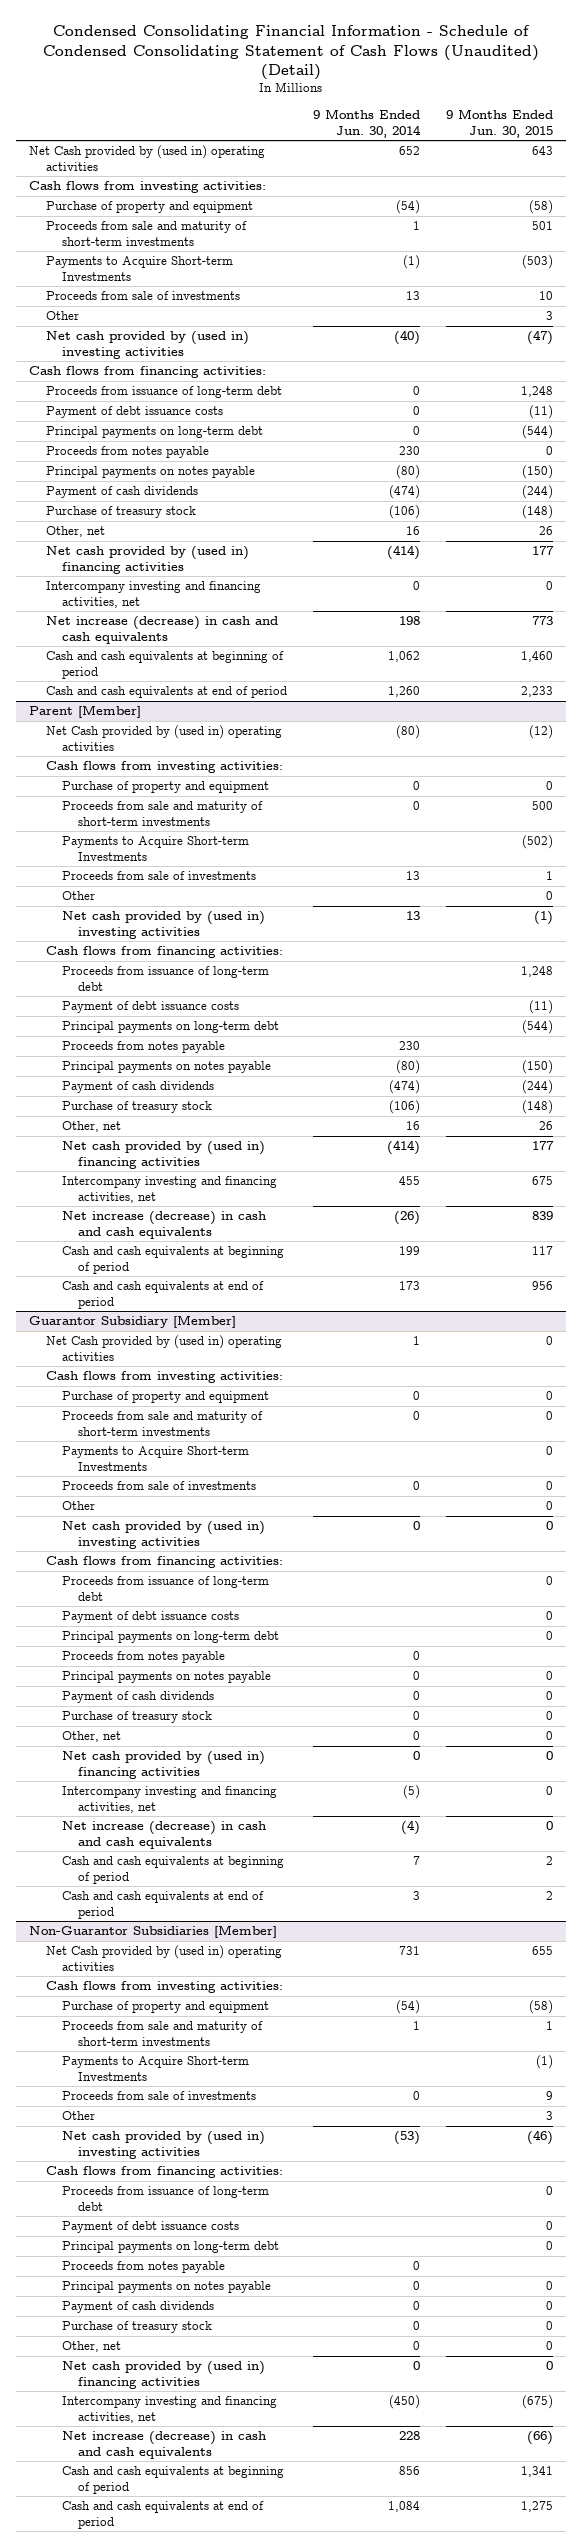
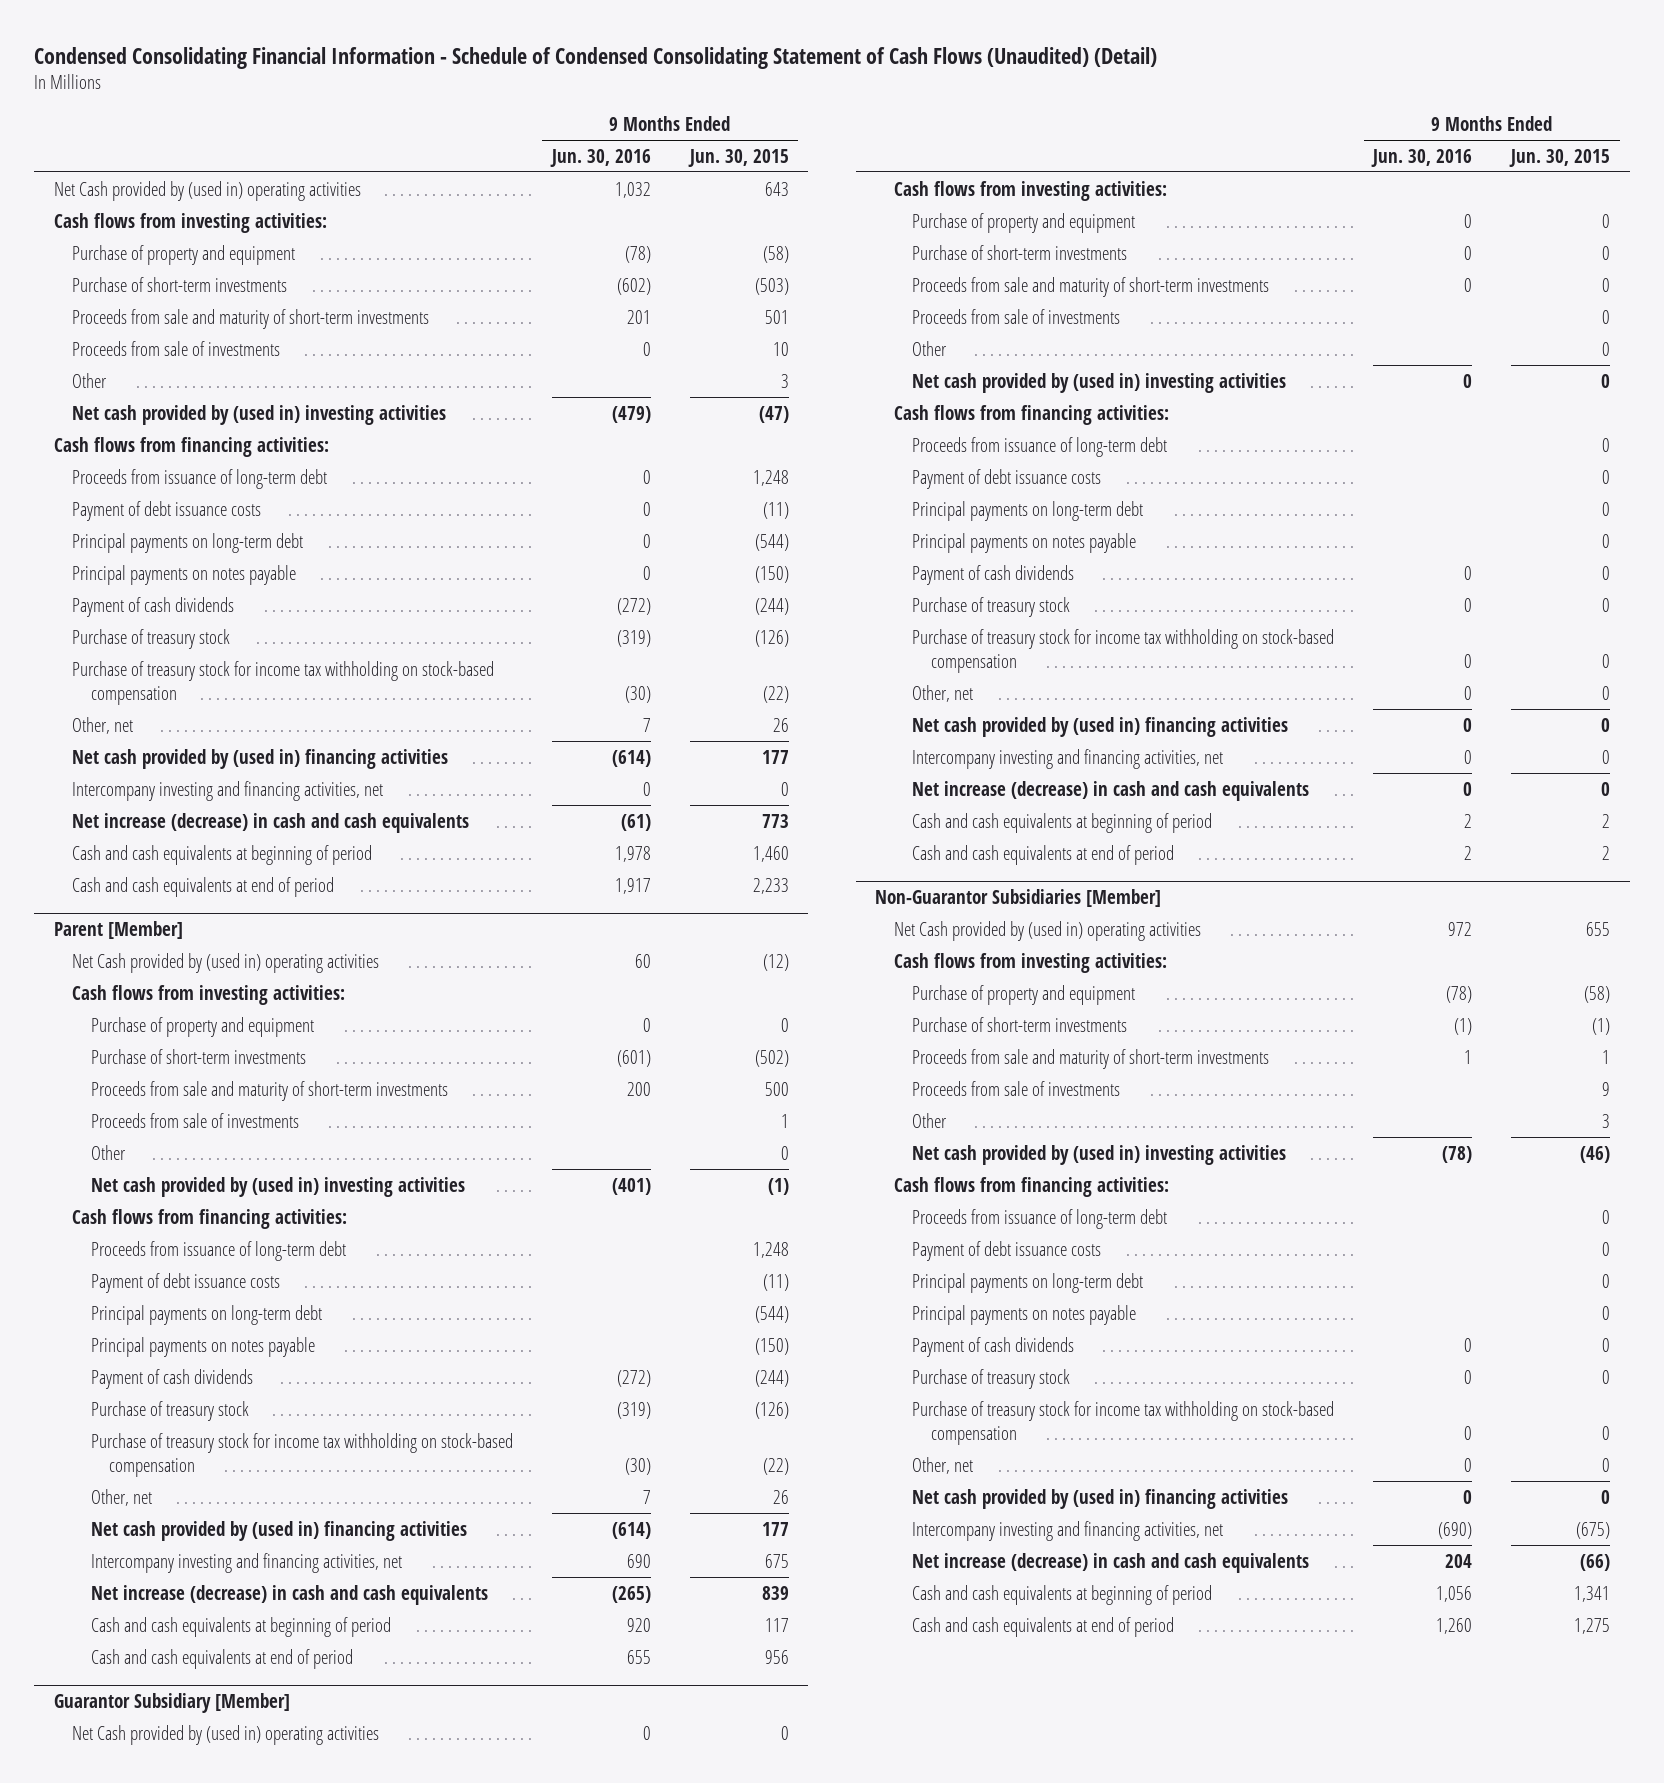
- | 9 Months Ended Jun. 30, 2014 | 9 Months Ended Jun. 30, 2015
+ | 9 Months Ended Jun. 30, 2016 | 9 Months Ended Jun. 30, 2015
+ Purchase of short-term investments | (602) | (503)
- Payments to Acquire Short-term Investments | (1) | (503)
- Proceeds from notes payable | 230 | 0
- Purchase of treasury stock | (106) | (148)
+ Purchase of treasury stock | (319) | (126)
+ Purchase of treasury stock for income tax withholding on stock-based compensation | (30) | (22)
@ Parent [Member]
+ Purchase of short-term investments | (601) | (502)
- Payments to Acquire Short-term Investments | | (502)
- Proceeds from notes payable | 230 |
- Purchase of treasury stock | (106) | (148)
+ Purchase of treasury stock | (319) | (126)
+ Purchase of treasury stock for income tax withholding on stock-based compensation | (30) | (22)
@ Guarantor Subsidiary [Member]
+ Purchase of short-term investments | 0 | 0
- Payments to Acquire Short-term Investments | | 0
- Proceeds from notes payable | 0 |
+ Purchase of treasury stock for income tax withholding on stock-based compensation | 0 | 0
@ Non-Guarantor Subsidiaries [Member]
+ Purchase of short-term investments | (1) | (1)
- Payments to Acquire Short-term Investments | | (1)
- Proceeds from notes payable | 0 |
+ Purchase of treasury stock for income tax withholding on stock-based compensation | 0 | 0

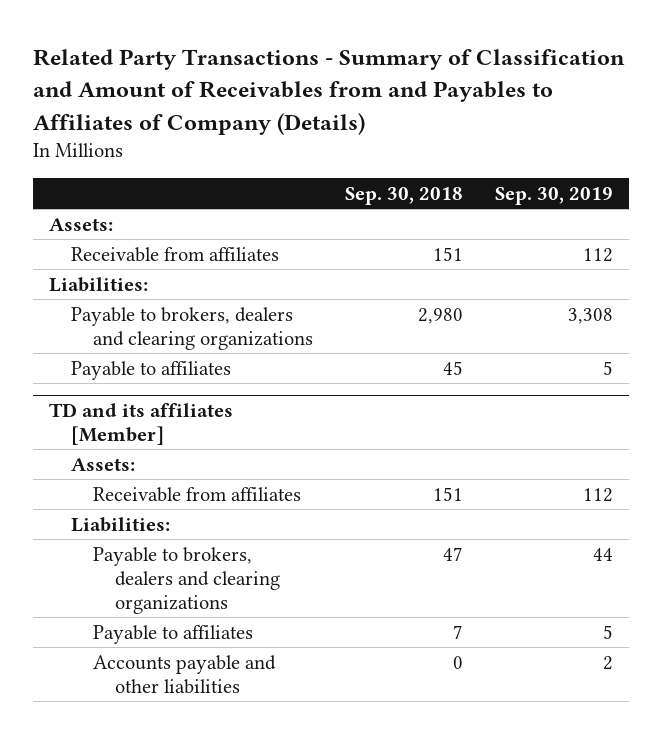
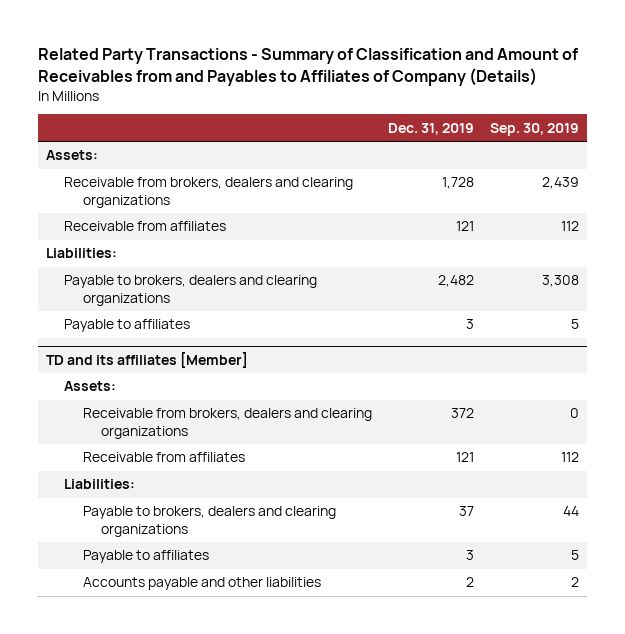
- | Sep. 30, 2018 | Sep. 30, 2019
+ | Dec. 31, 2019 | Sep. 30, 2019
+ Receivable from brokers, dealers and clearing organizations | 1,728 | 2,439
@ TD and its affiliates [Member]
+ Receivable from brokers, dealers and clearing organizations | 372 | 0

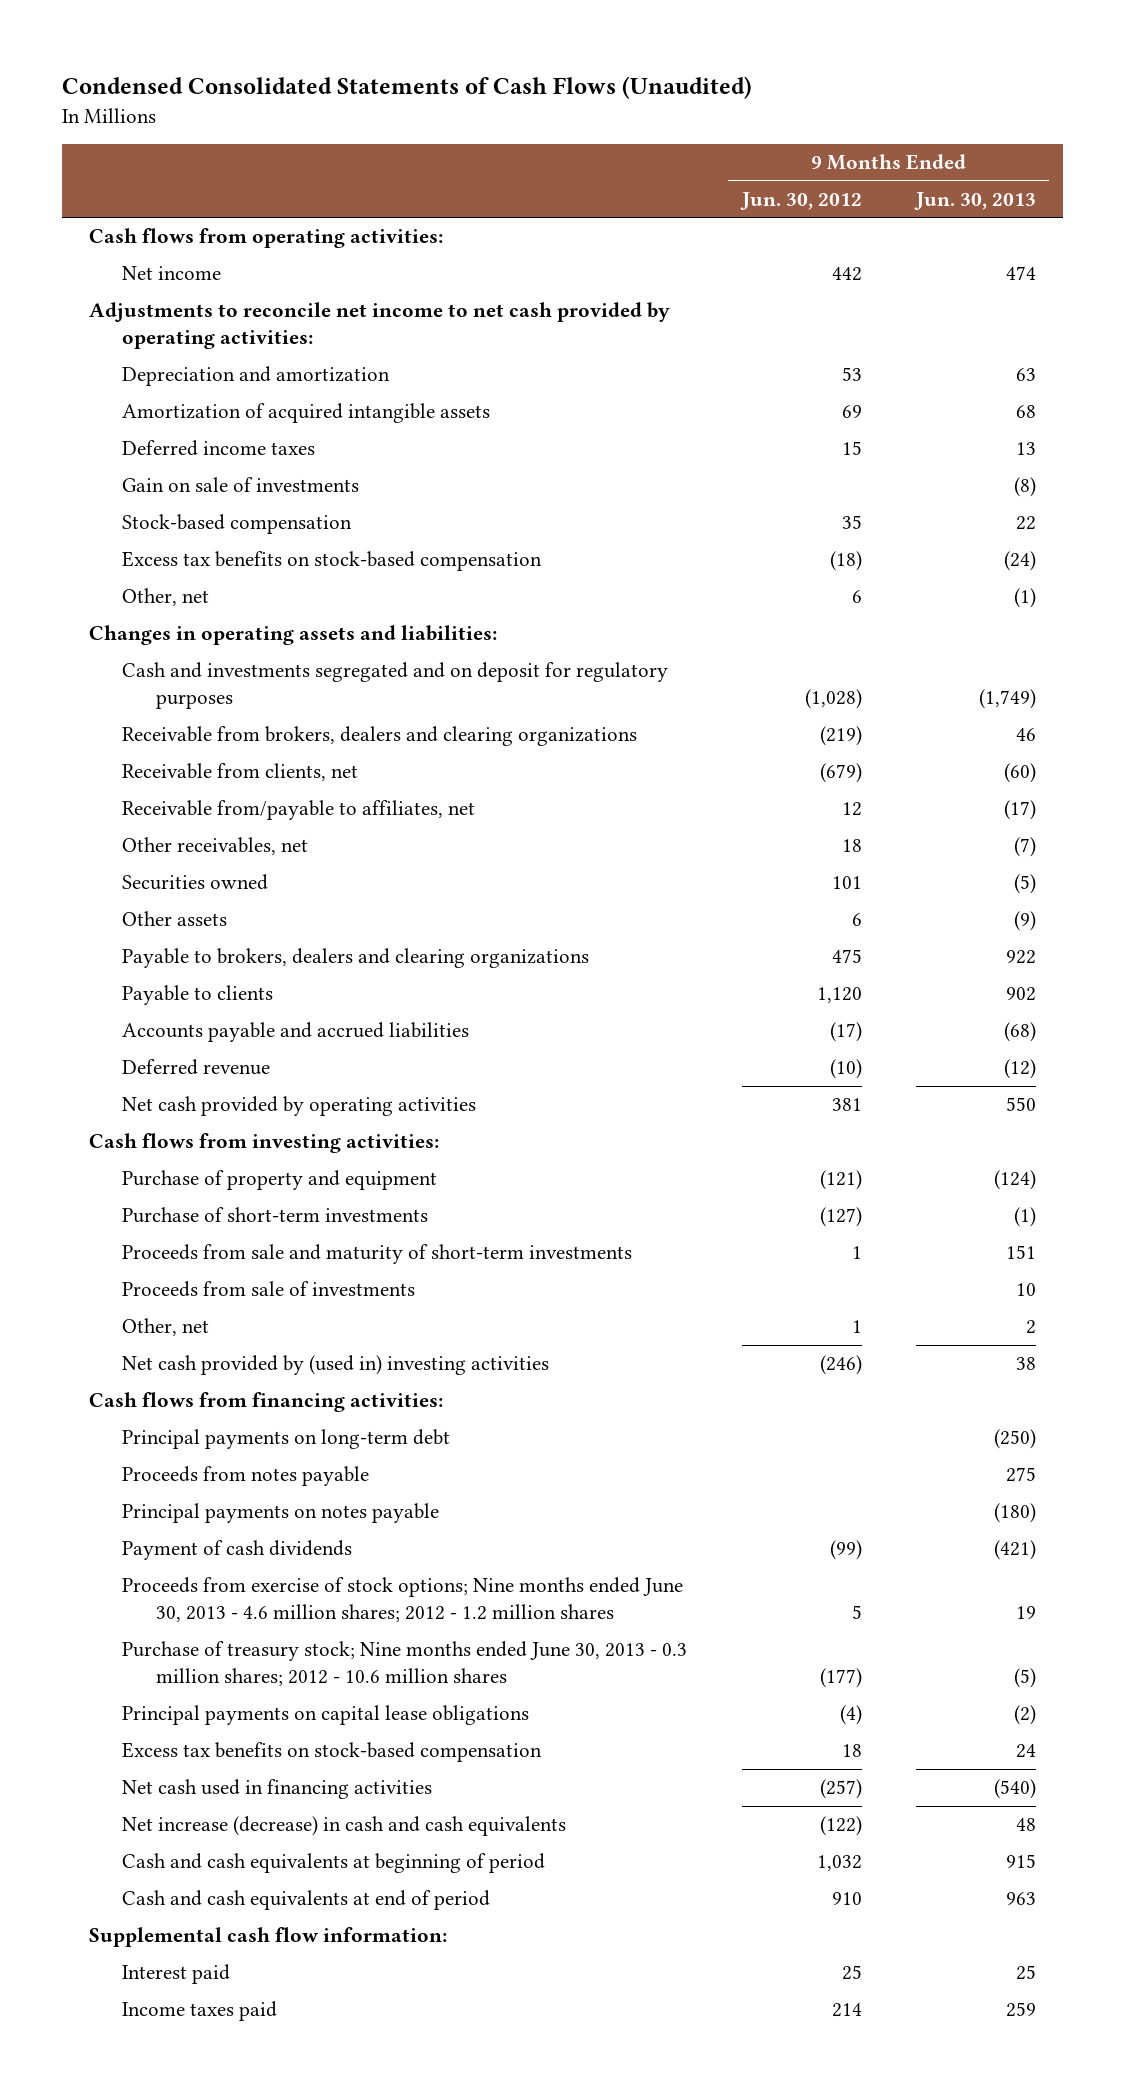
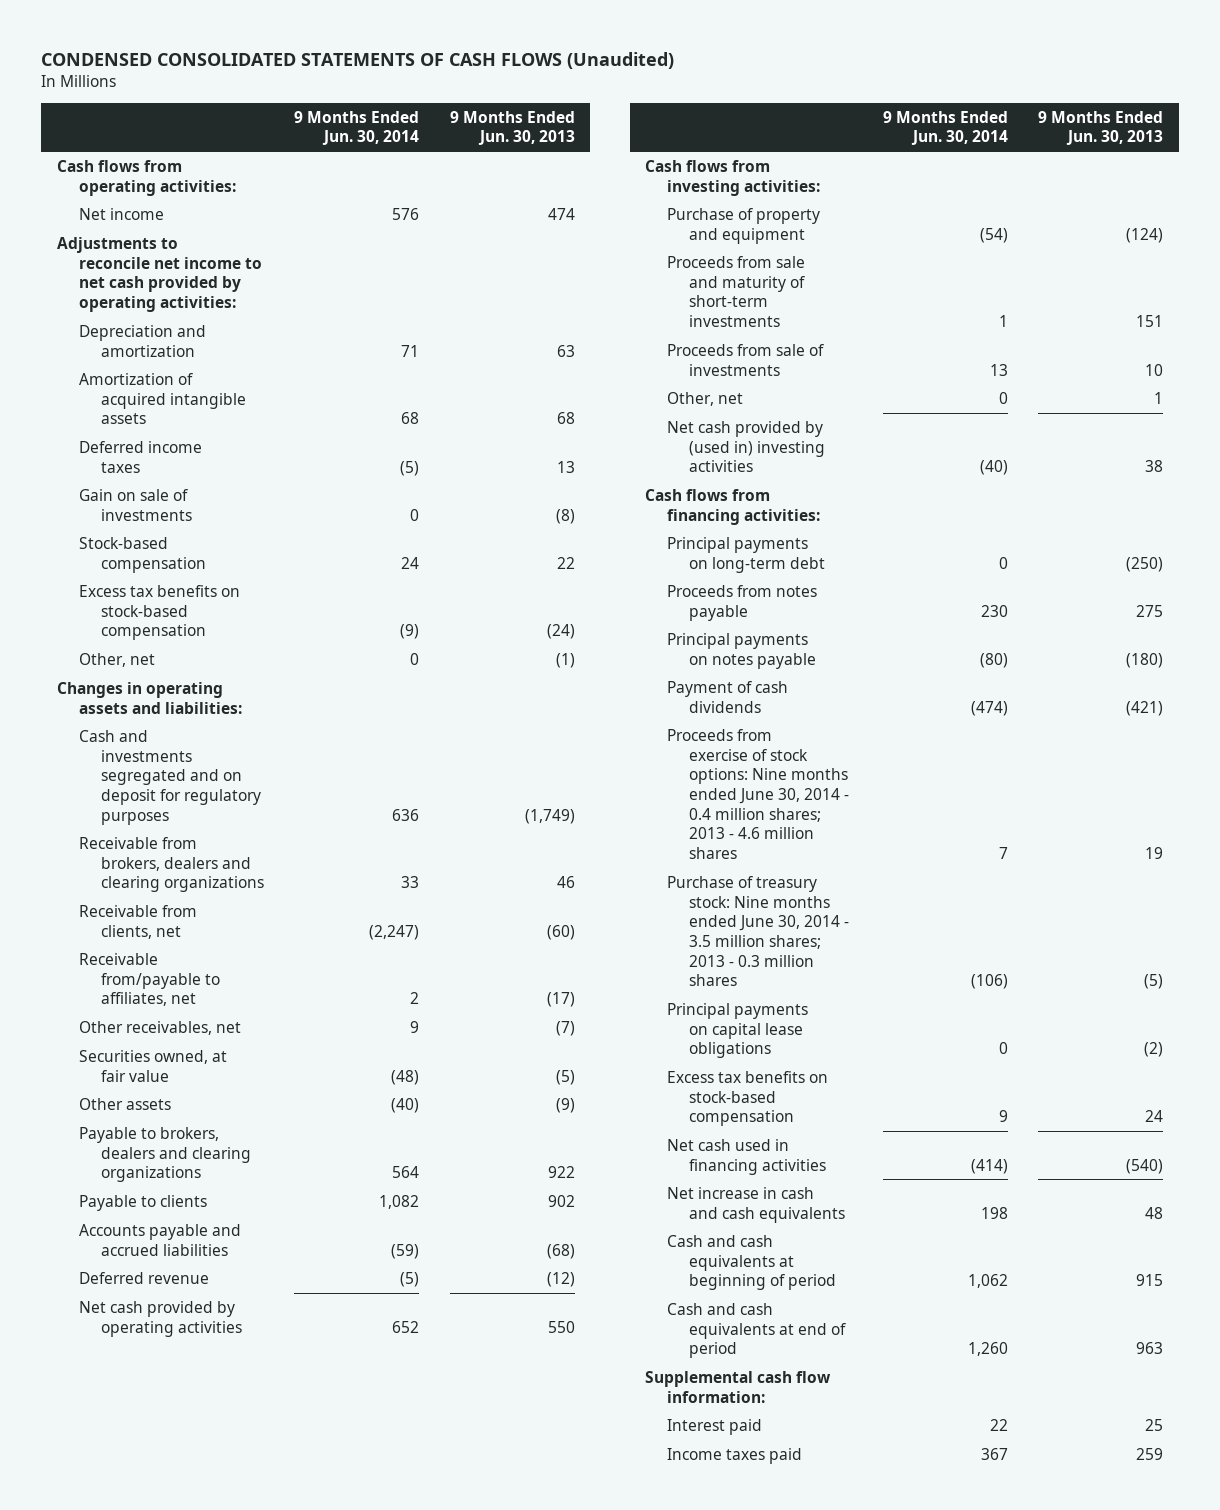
- Condensed Consolidated Statements of Cash Flows (Unaudited)
+ CONDENSED CONSOLIDATED STATEMENTS OF CASH FLOWS (Unaudited)
- | 9 Months Ended Jun. 30, 2012 | 9 Months Ended Jun. 30, 2013
+ | 9 Months Ended Jun. 30, 2014 | 9 Months Ended Jun. 30, 2013
- Securities owned | 101 | (5)
+ Securities owned, at fair value | (48) | (5)
- Purchase of short-term investments | (127) | (1)
- Other, net | 1 | 2
+ Other, net | 0 | 1
- Proceeds from exercise of stock options; Nine months ended June 30, 2013 - 4.6 million shares; 2012 - 1.2 million shares | 5 | 19
- Purchase of treasury stock; Nine months ended June 30, 2013 - 0.3 million shares; 2012 - 10.6 million shares | (177) | (5)
+ Proceeds from exercise of stock options: Nine months ended June 30, 2014 - 0.4 million shares; 2013 - 4.6 million shares | 7 | 19
+ Purchase of treasury stock: Nine months ended June 30, 2014 - 3.5 million shares; 2013 - 0.3 million shares | (106) | (5)
- Net increase (decrease) in cash and cash equivalents | (122) | 48
+ Net increase in cash and cash equivalents | 198 | 48

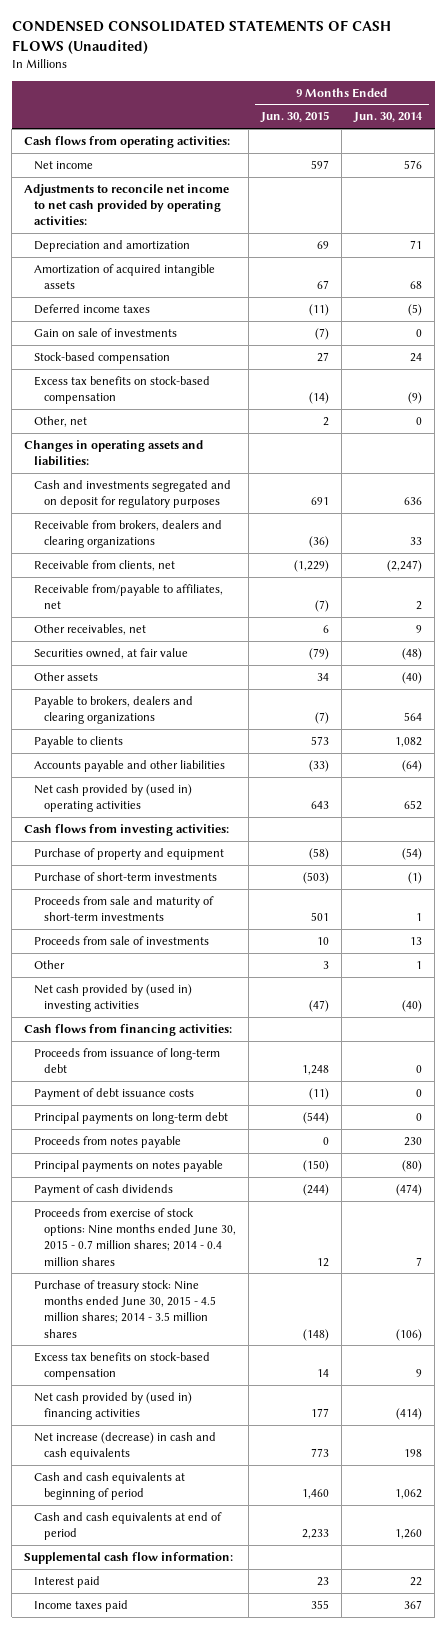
- | 9 Months Ended Jun. 30, 2014 | 9 Months Ended Jun. 30, 2013
+ | 9 Months Ended Jun. 30, 2015 | 9 Months Ended Jun. 30, 2014
- Accounts payable and accrued liabilities | (59) | (68)
- Deferred revenue | (5) | (12)
- Net cash provided by operating activities | 652 | 550
+ Accounts payable and other liabilities | (33) | (64)
+ Net cash provided by (used in) operating activities | 643 | 652
+ Purchase of short-term investments | (503) | (1)
- Other, net | 0 | 1
+ Other | 3 | 1
+ Proceeds from issuance of long-term debt | 1,248 | 0
+ Payment of debt issuance costs | (11) | 0
- Proceeds from exercise of stock options: Nine months ended June 30, 2014 - 0.4 million shares; 2013 - 4.6 million shares | 7 | 19
- Purchase of treasury stock: Nine months ended June 30, 2014 - 3.5 million shares; 2013 - 0.3 million shares | (106) | (5)
- Principal payments on capital lease obligations | 0 | (2)
+ Proceeds from exercise of stock options: Nine months ended June 30, 2015 - 0.7 million shares; 2014 - 0.4 million shares | 12 | 7
+ Purchase of treasury stock: Nine months ended June 30, 2015 - 4.5 million shares; 2014 - 3.5 million shares | (148) | (106)
- Net cash used in financing activities | (414) | (540)
- Net increase in cash and cash equivalents | 198 | 48
+ Net cash provided by (used in) financing activities | 177 | (414)
+ Net increase (decrease) in cash and cash equivalents | 773 | 198

